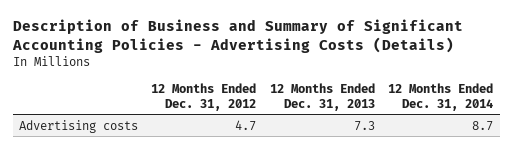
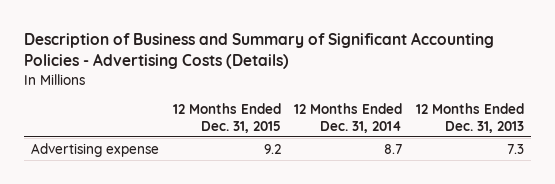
- | 12 Months Ended Dec. 31, 2012 | 12 Months Ended Dec. 31, 2013 | 12 Months Ended Dec. 31, 2014
+ | 12 Months Ended Dec. 31, 2015 | 12 Months Ended Dec. 31, 2014 | 12 Months Ended Dec. 31, 2013
- Advertising costs | 4.7 | 7.3 | 8.7
+ Advertising expense | 9.2 | 8.7 | 7.3

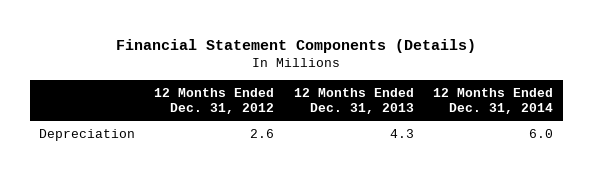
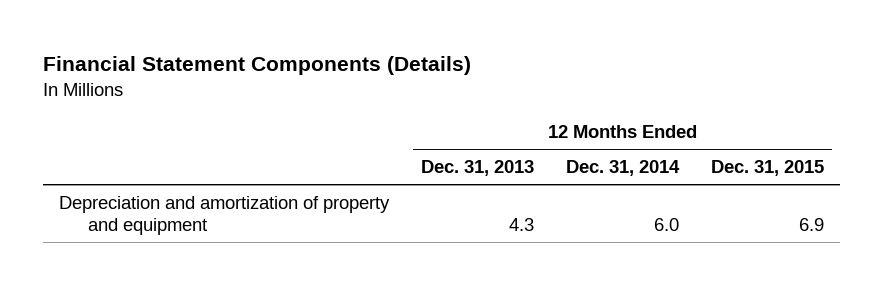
- | 12 Months Ended Dec. 31, 2012 | 12 Months Ended Dec. 31, 2013 | 12 Months Ended Dec. 31, 2014
+ | 12 Months Ended Dec. 31, 2013 | 12 Months Ended Dec. 31, 2014 | 12 Months Ended Dec. 31, 2015
- Depreciation | 2.6 | 4.3 | 6.0
+ Depreciation and amortization of property and equipment | 4.3 | 6.0 | 6.9

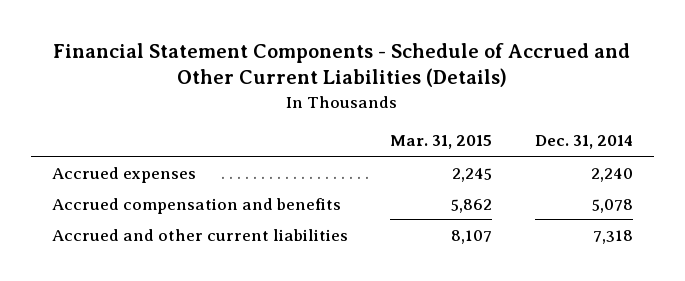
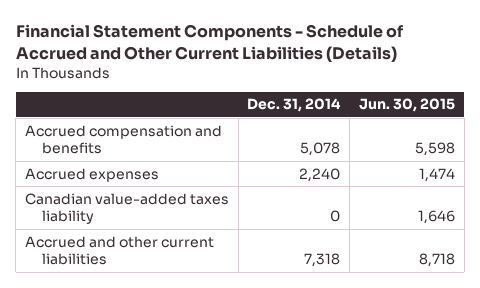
- | Mar. 31, 2015 | Dec. 31, 2014
+ | Dec. 31, 2014 | Jun. 30, 2015
moved down: Accrued expenses | 2,240 | 1,474
+ Canadian value-added taxes liability | 0 | 1,646

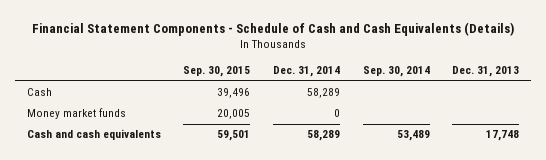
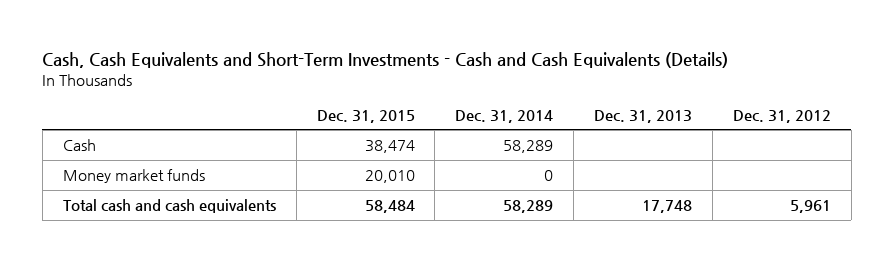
- Financial Statement Components - Schedule of Cash and Cash Equivalents (Details)
+ Cash, Cash Equivalents and Short-Term Investments - Cash and Cash Equivalents (Details)
- | Sep. 30, 2015 | Dec. 31, 2014 | Sep. 30, 2014 | Dec. 31, 2013
+ | Dec. 31, 2015 | Dec. 31, 2014 | Dec. 31, 2013 | Dec. 31, 2012
- Cash and cash equivalents | 59,501 | 58,289 | 53,489 | 17,748
+ Total cash and cash equivalents | 58,484 | 58,289 | 17,748 | 5,961

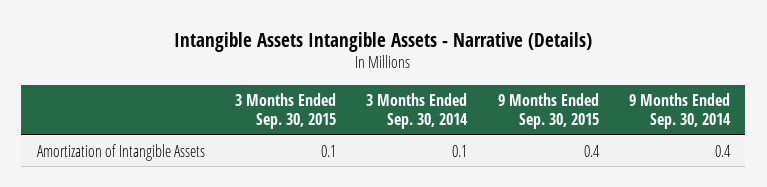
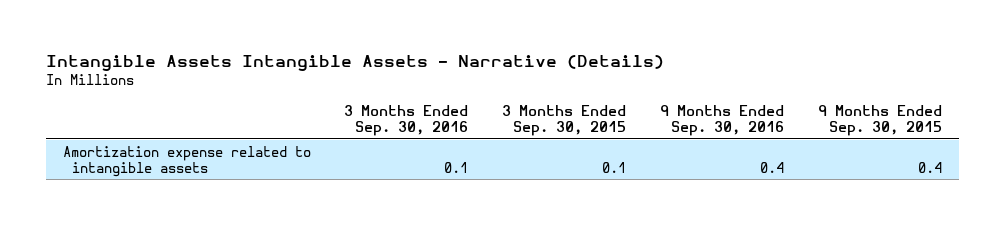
- | 3 Months Ended Sep. 30, 2015 | 3 Months Ended Sep. 30, 2014 | 9 Months Ended Sep. 30, 2015 | 9 Months Ended Sep. 30, 2014
+ | 3 Months Ended Sep. 30, 2016 | 3 Months Ended Sep. 30, 2015 | 9 Months Ended Sep. 30, 2016 | 9 Months Ended Sep. 30, 2015
- Amortization of Intangible Assets | 0.1 | 0.1 | 0.4 | 0.4
+ Amortization expense related to intangible assets | 0.1 | 0.1 | 0.4 | 0.4

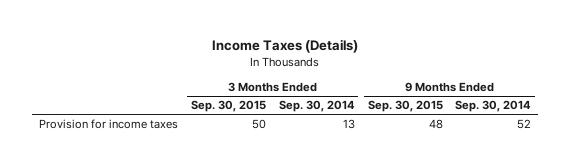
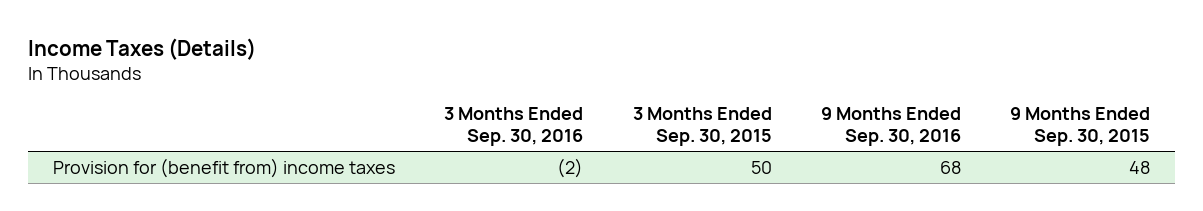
- | 3 Months Ended Sep. 30, 2015 | 3 Months Ended Sep. 30, 2014 | 9 Months Ended Sep. 30, 2015 | 9 Months Ended Sep. 30, 2014
+ | 3 Months Ended Sep. 30, 2016 | 3 Months Ended Sep. 30, 2015 | 9 Months Ended Sep. 30, 2016 | 9 Months Ended Sep. 30, 2015
- Provision for income taxes | 50 | 13 | 48 | 52
+ Provision for (benefit from) income taxes | (2) | 50 | 68 | 48

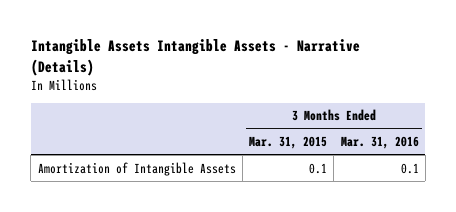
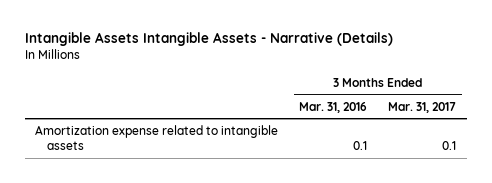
- | 3 Months Ended Mar. 31, 2015 | 3 Months Ended Mar. 31, 2016
+ | 3 Months Ended Mar. 31, 2016 | 3 Months Ended Mar. 31, 2017
- Amortization of Intangible Assets | 0.1 | 0.1
+ Amortization expense related to intangible assets | 0.1 | 0.1

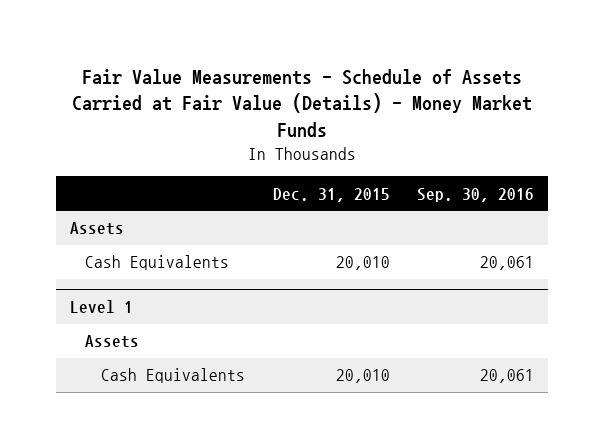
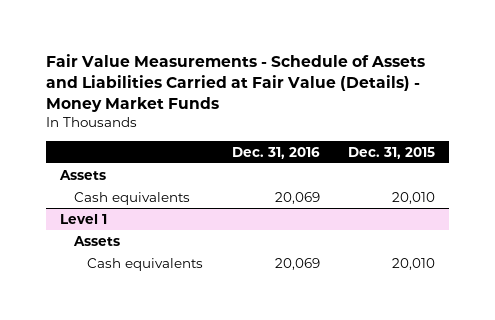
- Fair Value Measurements - Schedule of Assets Carried at Fair Value (Details) - Money Market Funds
+ Fair Value Measurements - Schedule of Assets and Liabilities Carried at Fair Value (Details) - Money Market Funds
- | Dec. 31, 2015 | Sep. 30, 2016
+ | Dec. 31, 2016 | Dec. 31, 2015
- Cash Equivalents | 20,010 | 20,061
+ Cash equivalents | 20,069 | 20,010
@ Level 1
- Cash Equivalents | 20,010 | 20,061
+ Cash equivalents | 20,069 | 20,010

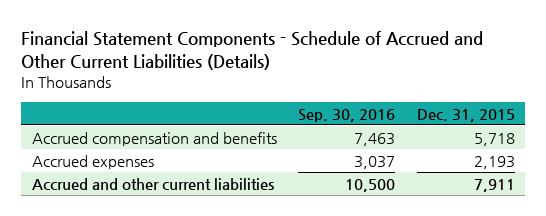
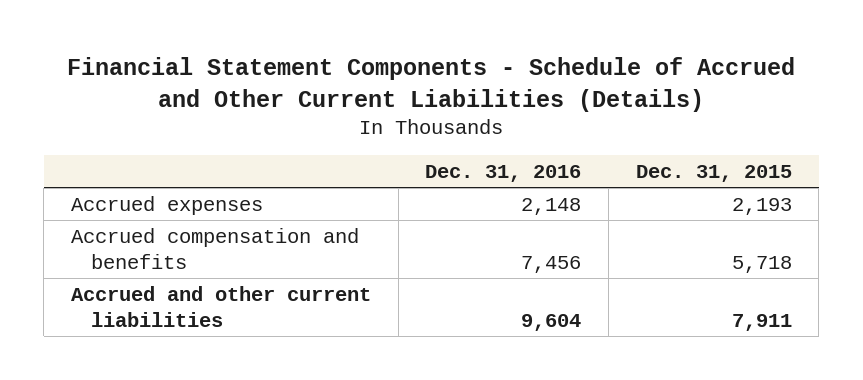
- | Sep. 30, 2016 | Dec. 31, 2015
+ | Dec. 31, 2016 | Dec. 31, 2015
moved down: Accrued compensation and benefits | 7,456 | 5,718

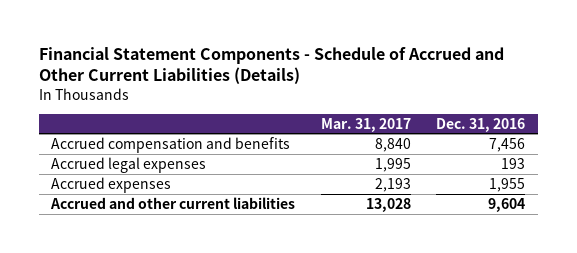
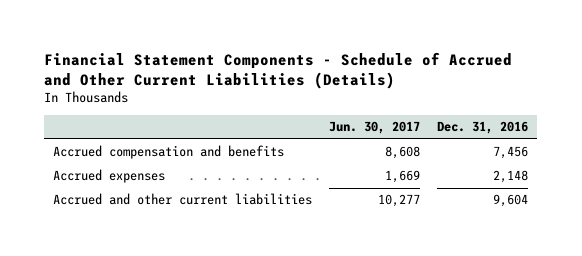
- | Mar. 31, 2017 | Dec. 31, 2016
+ | Jun. 30, 2017 | Dec. 31, 2016
- Accrued legal expenses | 1,995 | 193
- Accrued expenses | 2,193 | 1,955
+ Accrued expenses | 1,669 | 2,148

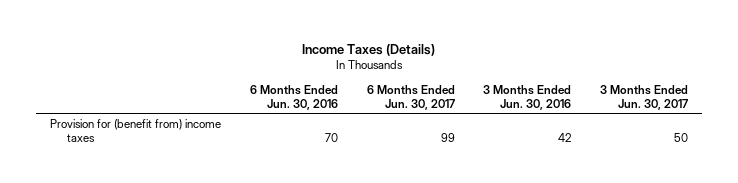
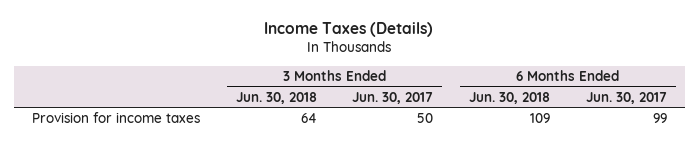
- | 6 Months Ended Jun. 30, 2016 | 6 Months Ended Jun. 30, 2017 | 3 Months Ended Jun. 30, 2016 | 3 Months Ended Jun. 30, 2017
+ | 3 Months Ended Jun. 30, 2018 | 3 Months Ended Jun. 30, 2017 | 6 Months Ended Jun. 30, 2018 | 6 Months Ended Jun. 30, 2017
- Provision for (benefit from) income taxes | 70 | 99 | 42 | 50
+ Provision for income taxes | 64 | 50 | 109 | 99

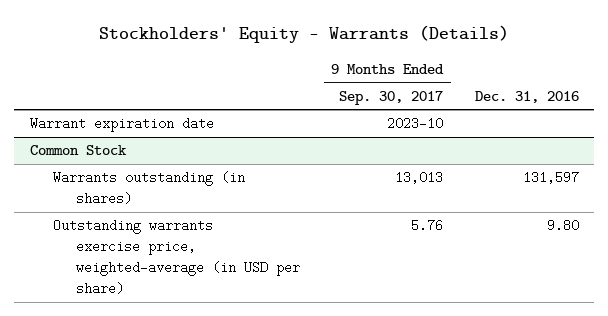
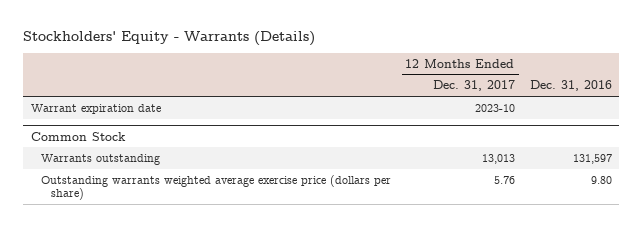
- | 9 Months Ended Sep. 30, 2017 | Dec. 31, 2016
+ | 12 Months Ended Dec. 31, 2017 | Dec. 31, 2016
@ Common Stock
- Warrants outstanding (in shares) | 13,013 | 131,597
- Outstanding warrants exercise price, weighted-average (in USD per share) | 5.76 | 9.80
+ Warrants outstanding | 13,013 | 131,597
+ Outstanding warrants weighted average exercise price (dollars per share) | 5.76 | 9.80

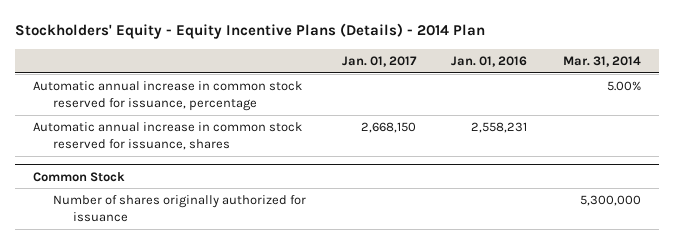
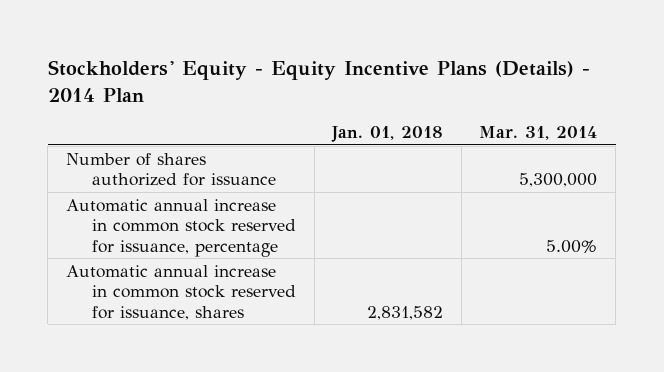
- | Jan. 01, 2017 | Jan. 01, 2016 | Mar. 31, 2014
+ | Jan. 01, 2018 | Mar. 31, 2014
+ Number of shares authorized for issuance | | 5,300,000
- Common Stock
- Number of shares originally authorized for issuance | | | 5,300,000

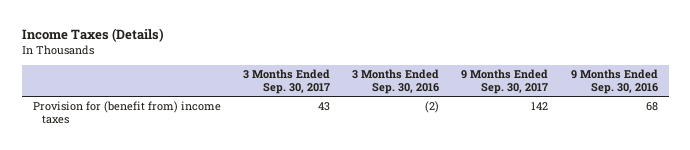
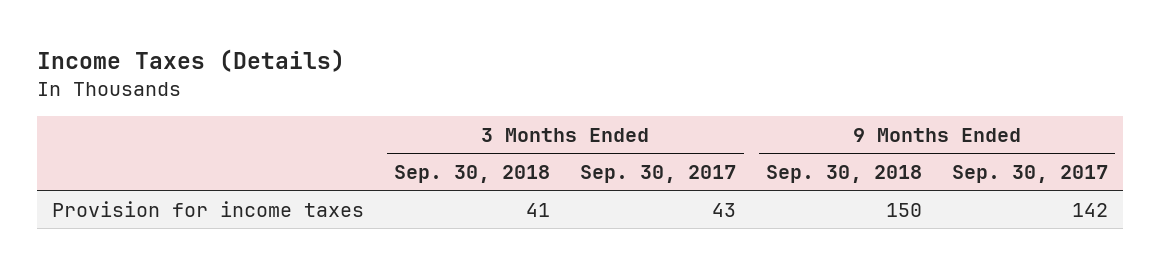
- | 3 Months Ended Sep. 30, 2017 | 3 Months Ended Sep. 30, 2016 | 9 Months Ended Sep. 30, 2017 | 9 Months Ended Sep. 30, 2016
+ | 3 Months Ended Sep. 30, 2018 | 3 Months Ended Sep. 30, 2017 | 9 Months Ended Sep. 30, 2018 | 9 Months Ended Sep. 30, 2017
- Provision for (benefit from) income taxes | 43 | (2) | 142 | 68
+ Provision for income taxes | 41 | 43 | 150 | 142

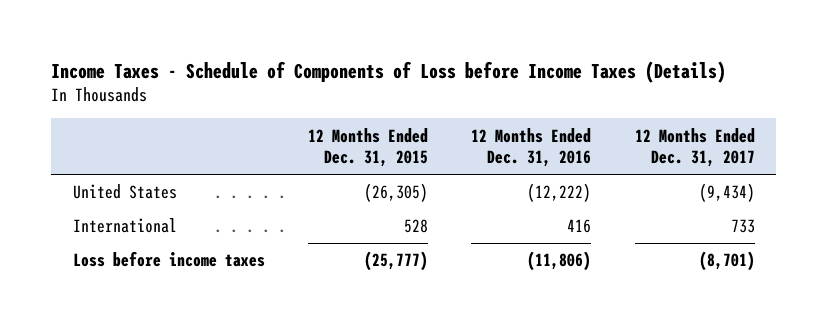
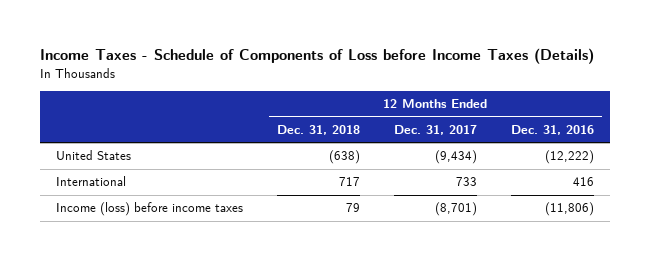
- | 12 Months Ended Dec. 31, 2015 | 12 Months Ended Dec. 31, 2016 | 12 Months Ended Dec. 31, 2017
+ | 12 Months Ended Dec. 31, 2018 | 12 Months Ended Dec. 31, 2017 | 12 Months Ended Dec. 31, 2016
- Loss before income taxes | (25,777) | (11,806) | (8,701)
+ Income (loss) before income taxes | 79 | (8,701) | (11,806)

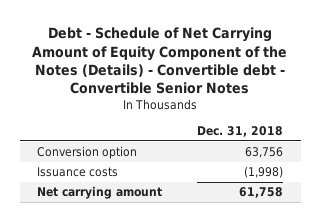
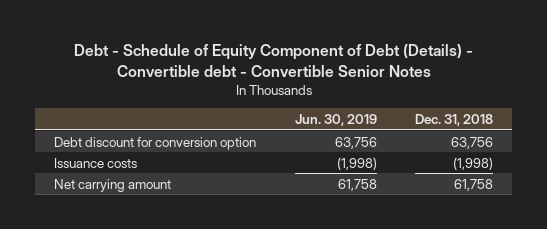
- Debt - Schedule of Net Carrying Amount of Equity Component of the Notes (Details) - Convertible debt - Convertible Senior Notes
+ Debt - Schedule of Equity Component of Debt (Details) - Convertible debt - Convertible Senior Notes
- | Dec. 31, 2018
+ | Jun. 30, 2019 | Dec. 31, 2018
- Conversion option | 63,756
+ Debt discount for conversion option | 63,756 | 63,756

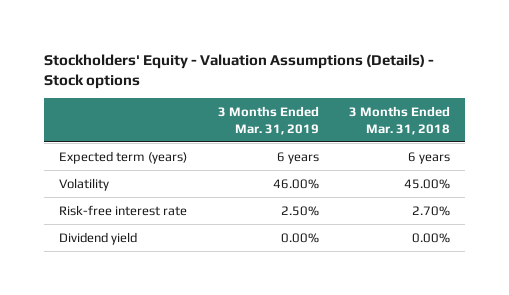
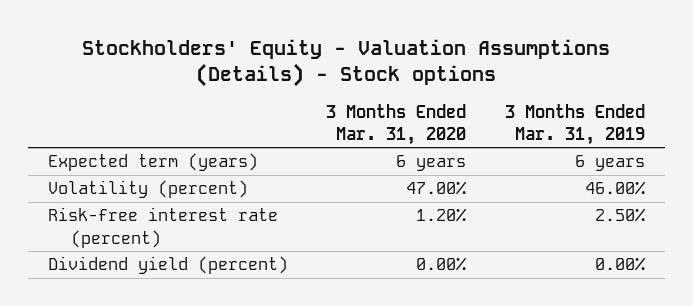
- | 3 Months Ended Mar. 31, 2019 | 3 Months Ended Mar. 31, 2018
+ | 3 Months Ended Mar. 31, 2020 | 3 Months Ended Mar. 31, 2019
- Volatility | 46.00% | 45.00%
- Risk-free interest rate | 2.50% | 2.70%
- Dividend yield | 0.00% | 0.00%
+ Volatility (percent) | 47.00% | 46.00%
+ Risk-free interest rate (percent) | 1.20% | 2.50%
+ Dividend yield (percent) | 0.00% | 0.00%

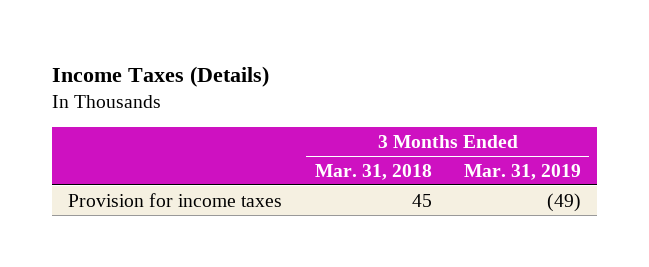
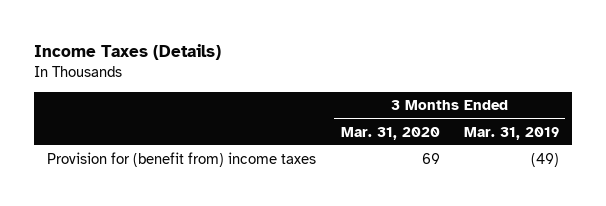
- | 3 Months Ended Mar. 31, 2018 | 3 Months Ended Mar. 31, 2019
+ | 3 Months Ended Mar. 31, 2020 | 3 Months Ended Mar. 31, 2019
- Provision for income taxes | 45 | (49)
+ Provision for (benefit from) income taxes | 69 | (49)

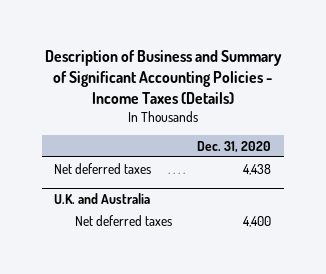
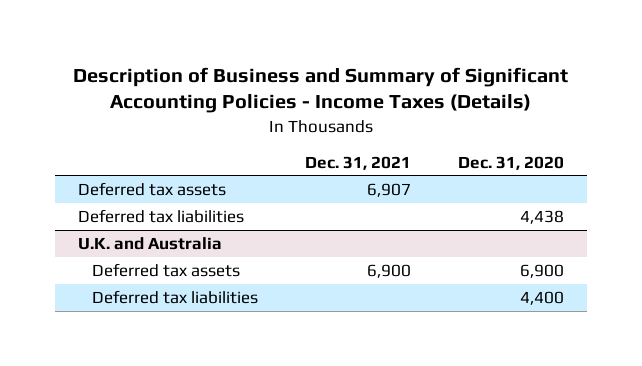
- | Dec. 31, 2020
+ | Dec. 31, 2021 | Dec. 31, 2020
- Net deferred taxes | 4,438
+ Deferred tax assets | 6,907 |
+ Deferred tax liabilities | | 4,438
@ U.K. and Australia
- Net deferred taxes | 4,400
+ Deferred tax assets | 6,900 | 6,900
+ Deferred tax liabilities | | 4,400

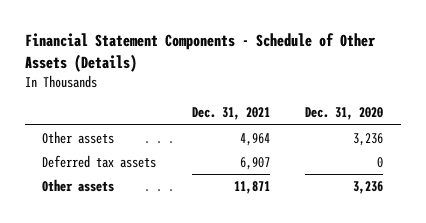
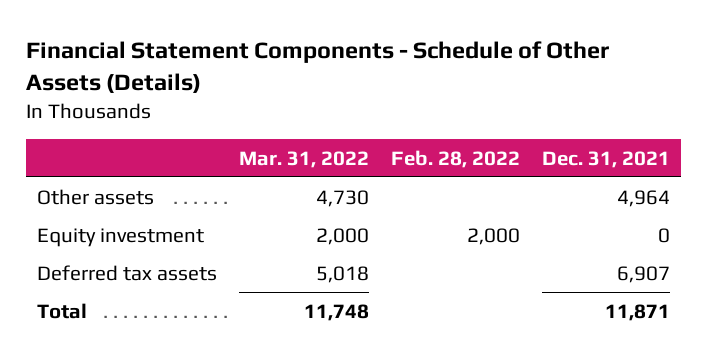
- | Dec. 31, 2021 | Dec. 31, 2020
+ | Mar. 31, 2022 | Feb. 28, 2022 | Dec. 31, 2021
+ Equity investment | 2,000 | 2,000 | 0
- Other assets | 11,871 | 3,236
+ Total | 11,748 | | 11,871

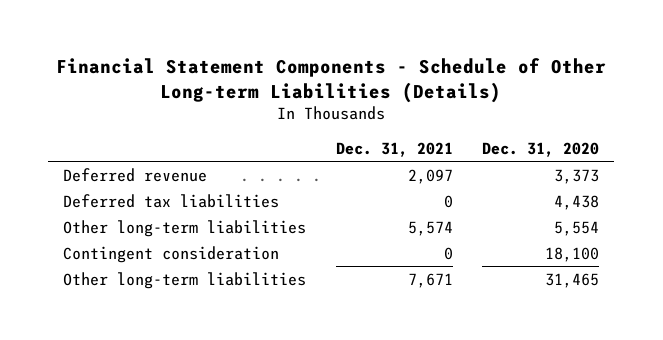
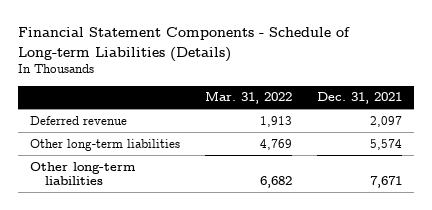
- Financial Statement Components - Schedule of Other Long-term Liabilities (Details)
+ Financial Statement Components - Schedule of Long-term Liabilities (Details)
- | Dec. 31, 2021 | Dec. 31, 2020
+ | Mar. 31, 2022 | Dec. 31, 2021
- Deferred tax liabilities | 0 | 4,438
- Contingent consideration | 0 | 18,100

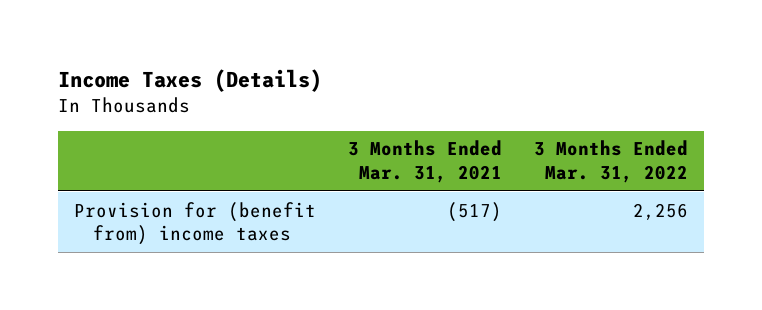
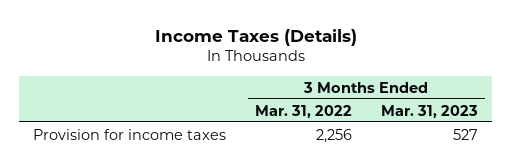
- | 3 Months Ended Mar. 31, 2021 | 3 Months Ended Mar. 31, 2022
+ | 3 Months Ended Mar. 31, 2022 | 3 Months Ended Mar. 31, 2023
- Provision for (benefit from) income taxes | (517) | 2,256
+ Provision for income taxes | 2,256 | 527

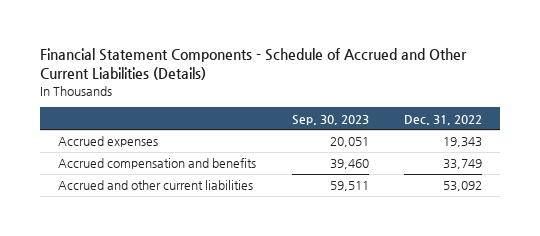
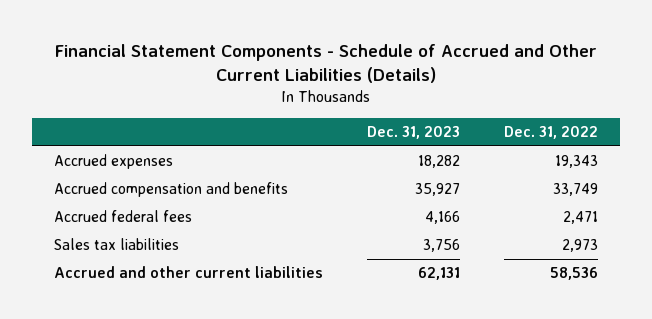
- | Sep. 30, 2023 | Dec. 31, 2022
+ | Dec. 31, 2023 | Dec. 31, 2022
- Accrued and other current liabilities | 59,511 | 53,092
+ Accrued federal fees | 4,166 | 2,471
+ Sales tax liabilities | 3,756 | 2,973
+ Accrued and other current liabilities | 62,131 | 58,536

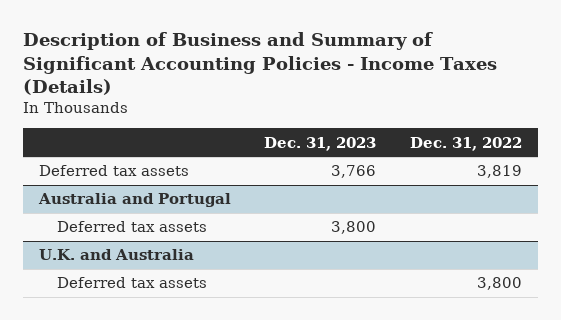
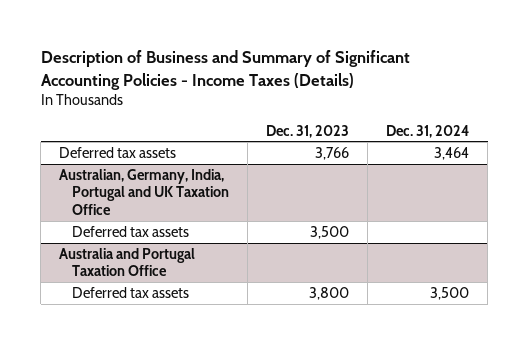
- | Dec. 31, 2023 | Dec. 31, 2022
+ | Dec. 31, 2023 | Dec. 31, 2024
- Australia and Portugal
+ Australian, Germany, India, Portugal and UK Taxation Office
+ Deferred tax assets | 3,500 |
+ Australia and Portugal Taxation Office
- U.K. and Australia
- Deferred tax assets | | 3,800

